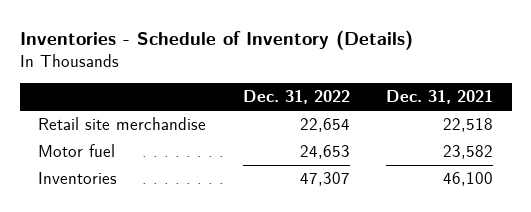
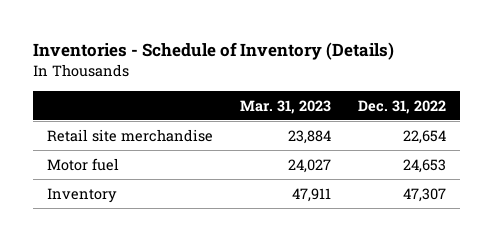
- | Dec. 31, 2022 | Dec. 31, 2021
+ | Mar. 31, 2023 | Dec. 31, 2022
- Inventories | 47,307 | 46,100
+ Inventory | 47,911 | 47,307

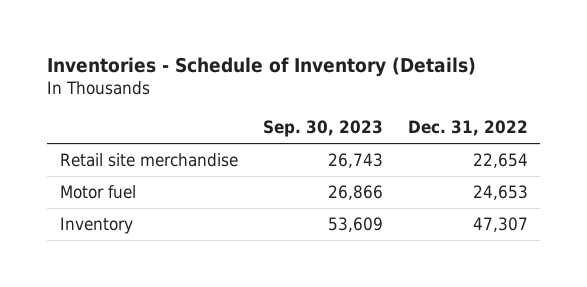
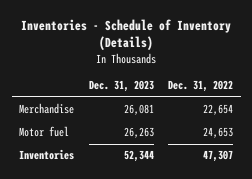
- | Sep. 30, 2023 | Dec. 31, 2022
+ | Dec. 31, 2023 | Dec. 31, 2022
- Retail site merchandise | 26,743 | 22,654
+ Merchandise | 26,081 | 22,654
- Inventory | 53,609 | 47,307
+ Inventories | 52,344 | 47,307

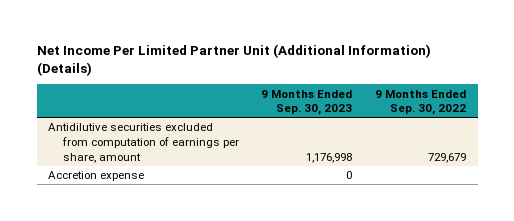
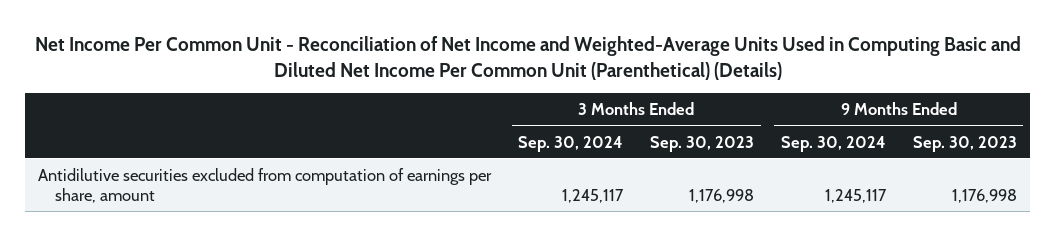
- Net Income Per Limited Partner Unit (Additional Information) (Details)
+ Net Income Per Common Unit - Reconciliation of Net Income and Weighted-Average Units Used in Computing Basic and Diluted Net Income Per Common Unit (Parenthetical) (Details)
- | 9 Months Ended Sep. 30, 2023 | 9 Months Ended Sep. 30, 2022
+ | 3 Months Ended Sep. 30, 2024 | 3 Months Ended Sep. 30, 2023 | 9 Months Ended Sep. 30, 2024 | 9 Months Ended Sep. 30, 2023
- Accretion expense | 0 |

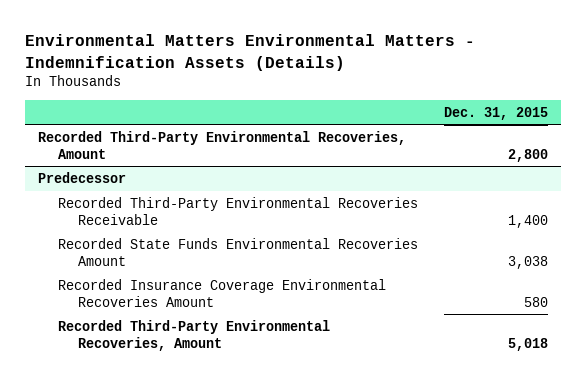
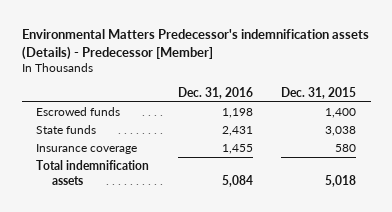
- Environmental Matters Environmental Matters - Indemnification Assets (Details)
+ Environmental Matters Predecessor's indemnification assets (Details) - Predecessor [Member]
- | Dec. 31, 2015
+ | Dec. 31, 2016 | Dec. 31, 2015
- Recorded Third-Party Environmental Recoveries, Amount | 2,800
- Predecessor
- Recorded Third-Party Environmental Recoveries Receivable | 1,400
- Recorded State Funds Environmental Recoveries Amount | 3,038
- Recorded Insurance Coverage Environmental Recoveries Amount | 580
- Recorded Third-Party Environmental Recoveries, Amount | 5,018
+ Escrowed funds | 1,198 | 1,400
+ State funds | 2,431 | 3,038
+ Insurance coverage | 1,455 | 580
+ Total indemnification assets | 5,084 | 5,018

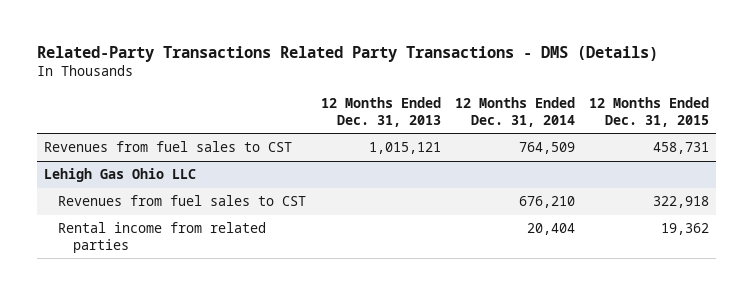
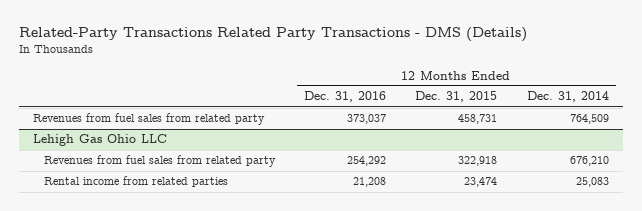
- | 12 Months Ended Dec. 31, 2013 | 12 Months Ended Dec. 31, 2014 | 12 Months Ended Dec. 31, 2015
+ | 12 Months Ended Dec. 31, 2016 | 12 Months Ended Dec. 31, 2015 | 12 Months Ended Dec. 31, 2014
- Revenues from fuel sales to CST | 1,015,121 | 764,509 | 458,731
+ Revenues from fuel sales from related party | 373,037 | 458,731 | 764,509
@ Lehigh Gas Ohio LLC
- Revenues from fuel sales to CST | | 676,210 | 322,918
- Rental income from related parties | | 20,404 | 19,362
+ Revenues from fuel sales from related party | 254,292 | 322,918 | 676,210
+ Rental income from related parties | 21,208 | 23,474 | 25,083

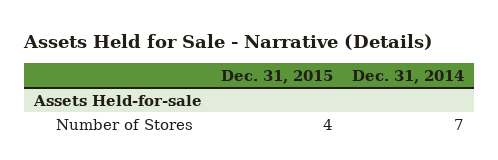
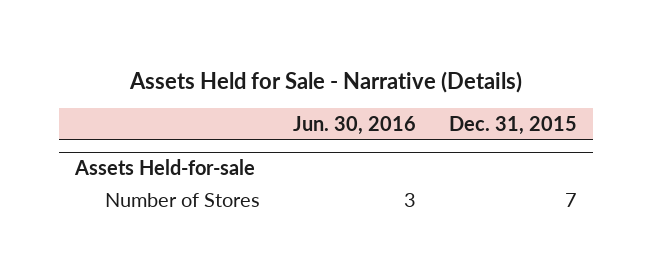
- | Dec. 31, 2015 | Dec. 31, 2014
+ | Jun. 30, 2016 | Dec. 31, 2015
@ Assets Held-for-sale
- Number of Stores | 4 | 7
+ Number of Stores | 3 | 7

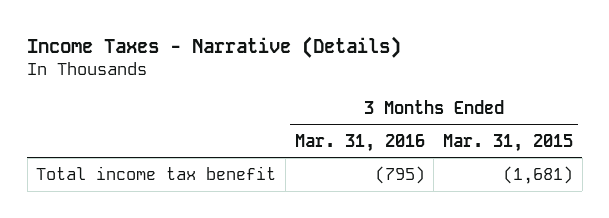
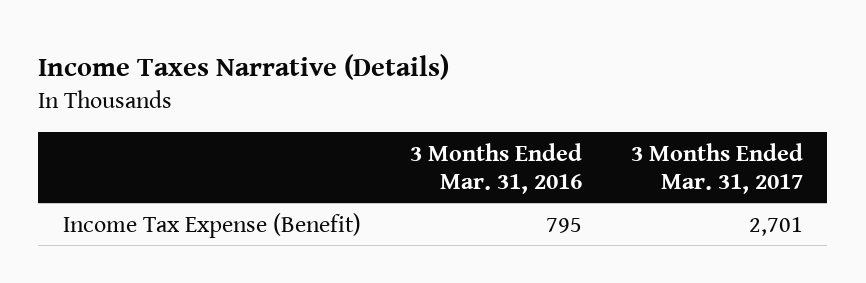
- Income Taxes - Narrative (Details)
+ Income Taxes Narrative (Details)
- | 3 Months Ended Mar. 31, 2016 | 3 Months Ended Mar. 31, 2015
+ | 3 Months Ended Mar. 31, 2016 | 3 Months Ended Mar. 31, 2017
- Total income tax benefit | (795) | (1,681)
+ Income Tax Expense (Benefit) | 795 | 2,701

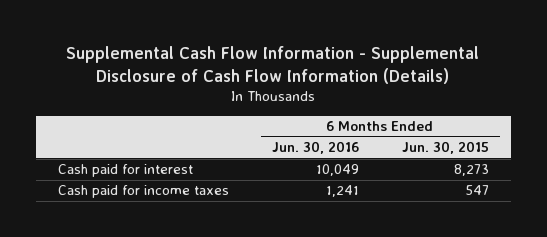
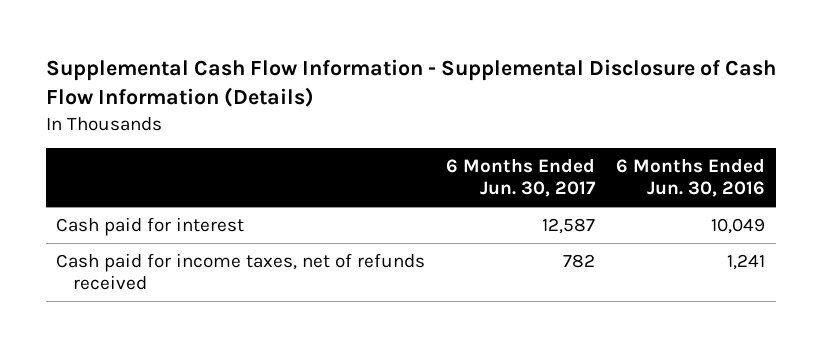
- | 6 Months Ended Jun. 30, 2016 | 6 Months Ended Jun. 30, 2015
+ | 6 Months Ended Jun. 30, 2017 | 6 Months Ended Jun. 30, 2016
- Cash paid for income taxes | 1,241 | 547
+ Cash paid for income taxes, net of refunds received | 782 | 1,241

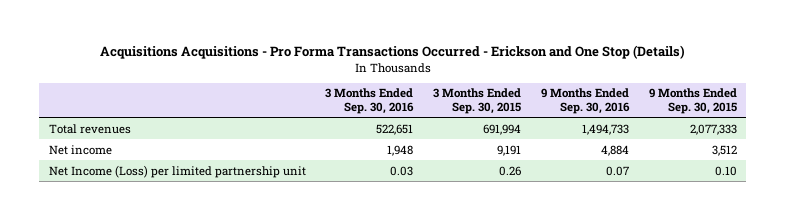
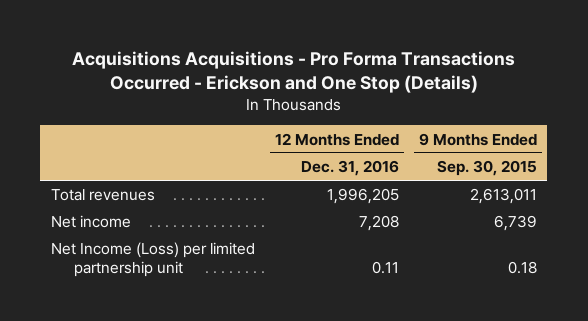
- | 3 Months Ended Sep. 30, 2016 | 3 Months Ended Sep. 30, 2015 | 9 Months Ended Sep. 30, 2016 | 9 Months Ended Sep. 30, 2015
+ | 12 Months Ended Dec. 31, 2016 | 9 Months Ended Sep. 30, 2015
- Total revenues | 522,651 | 691,994 | 1,494,733 | 2,077,333
- Net income | 1,948 | 9,191 | 4,884 | 3,512
- Net Income (Loss) per limited partnership unit | 0.03 | 0.26 | 0.07 | 0.10
+ Total revenues | 1,996,205 | 2,613,011
+ Net income | 7,208 | 6,739
+ Net Income (Loss) per limited partnership unit | 0.11 | 0.18

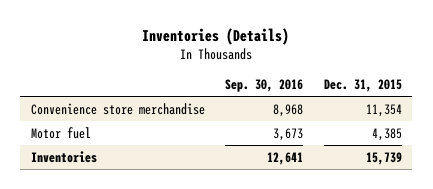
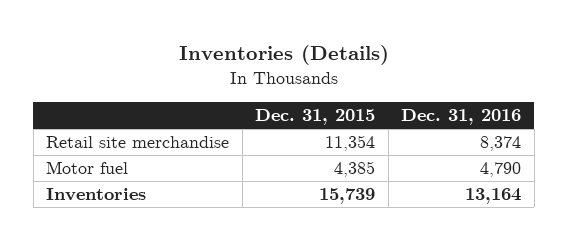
- | Sep. 30, 2016 | Dec. 31, 2015
+ | Dec. 31, 2015 | Dec. 31, 2016
- Convenience store merchandise | 8,968 | 11,354
+ Retail site merchandise | 11,354 | 8,374

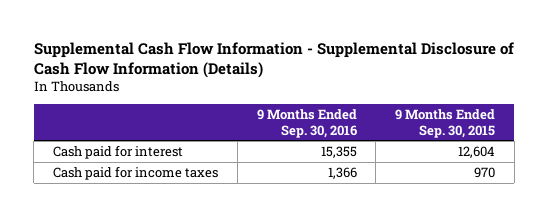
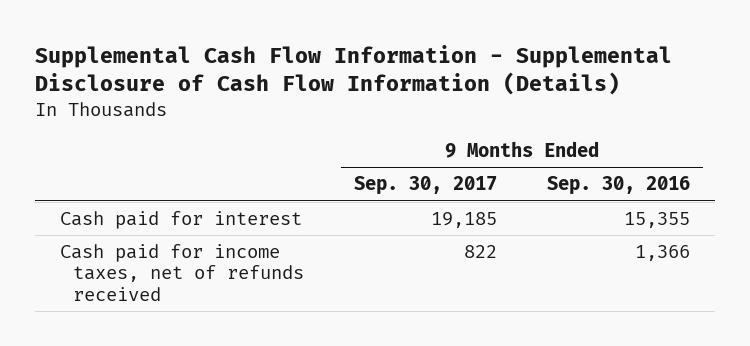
- | 9 Months Ended Sep. 30, 2016 | 9 Months Ended Sep. 30, 2015
+ | 9 Months Ended Sep. 30, 2017 | 9 Months Ended Sep. 30, 2016
- Cash paid for income taxes | 1,366 | 970
+ Cash paid for income taxes, net of refunds received | 822 | 1,366

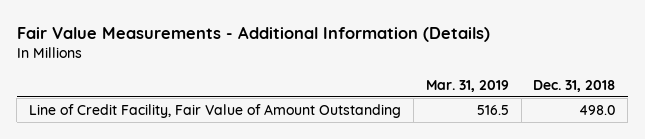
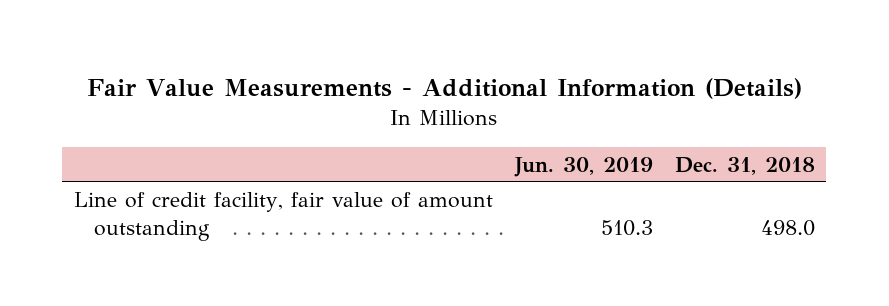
- | Mar. 31, 2019 | Dec. 31, 2018
+ | Jun. 30, 2019 | Dec. 31, 2018
- Line of Credit Facility, Fair Value of Amount Outstanding | 516.5 | 498.0
+ Line of credit facility, fair value of amount outstanding | 510.3 | 498.0

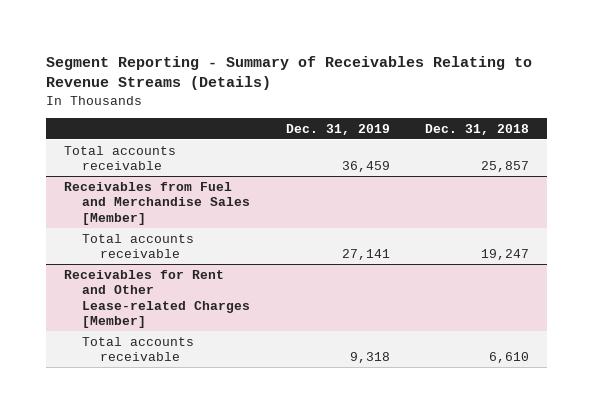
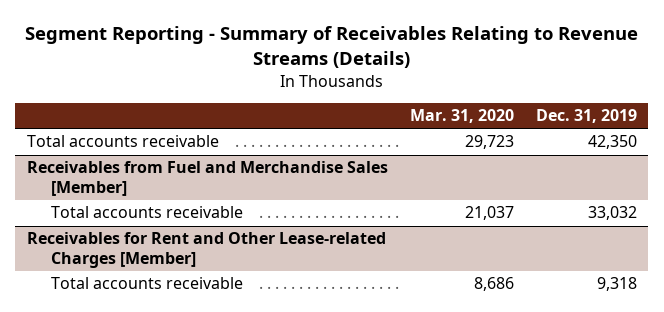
- | Dec. 31, 2019 | Dec. 31, 2018
+ | Mar. 31, 2020 | Dec. 31, 2019
- Total accounts receivable | 36,459 | 25,857
+ Total accounts receivable | 29,723 | 42,350
@ Receivables from Fuel and Merchandise Sales [Member]
- Total accounts receivable | 27,141 | 19,247
+ Total accounts receivable | 21,037 | 33,032

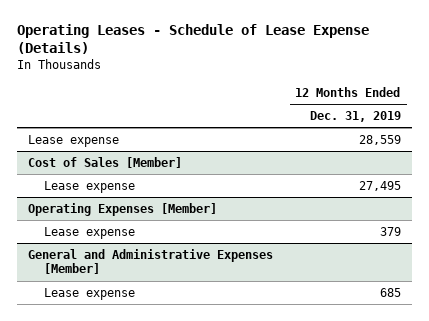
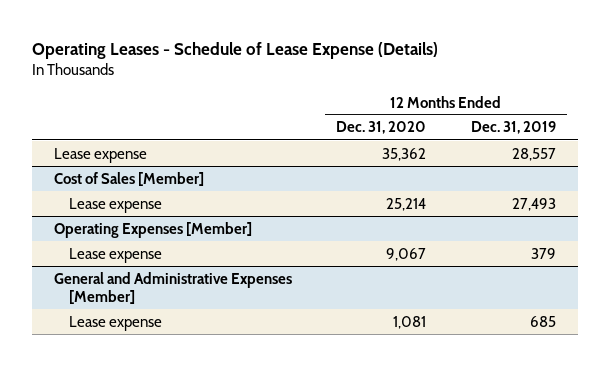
- | 12 Months Ended Dec. 31, 2019
+ | 12 Months Ended Dec. 31, 2020 | 12 Months Ended Dec. 31, 2019
- Lease expense | 28,559
+ Lease expense | 35,362 | 28,557
@ Cost of Sales [Member]
- Lease expense | 27,495
+ Lease expense | 25,214 | 27,493

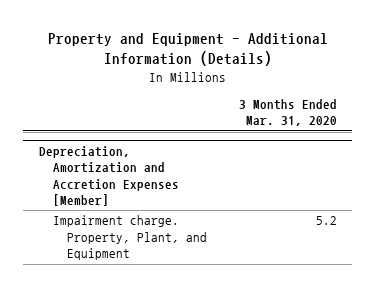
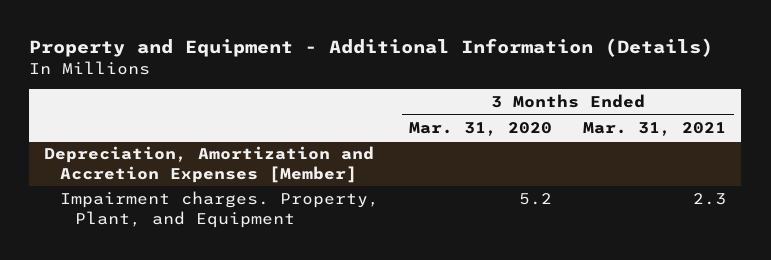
- | 3 Months Ended Mar. 31, 2020
+ | 3 Months Ended Mar. 31, 2020 | 3 Months Ended Mar. 31, 2021
@ Depreciation, Amortization and Accretion Expenses [Member]
- Impairment charge. Property, Plant, and Equipment | 5.2
+ Impairment charges. Property, Plant, and Equipment | 5.2 | 2.3

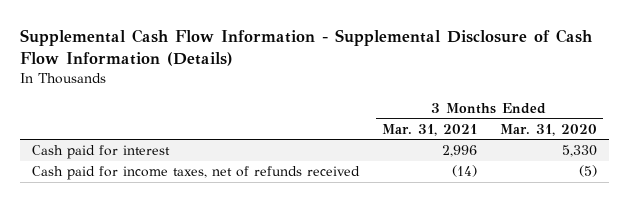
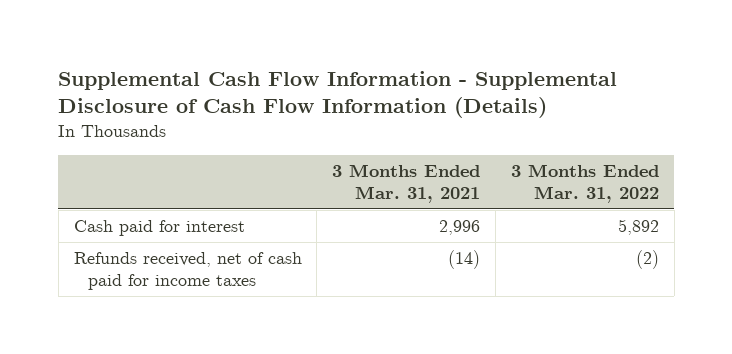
- | 3 Months Ended Mar. 31, 2021 | 3 Months Ended Mar. 31, 2020
+ | 3 Months Ended Mar. 31, 2021 | 3 Months Ended Mar. 31, 2022
- Cash paid for income taxes, net of refunds received | (14) | (5)
+ Refunds received, net of cash paid for income taxes | (14) | (2)

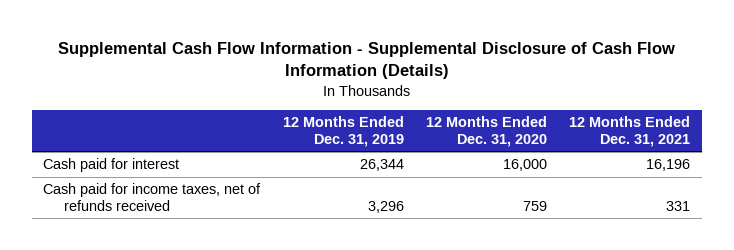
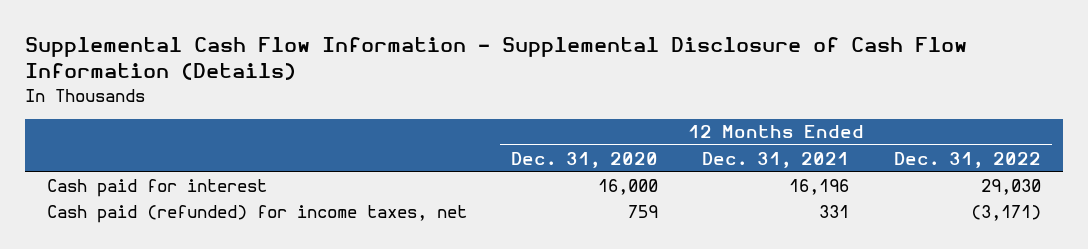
- | 12 Months Ended Dec. 31, 2019 | 12 Months Ended Dec. 31, 2020 | 12 Months Ended Dec. 31, 2021
+ | 12 Months Ended Dec. 31, 2020 | 12 Months Ended Dec. 31, 2021 | 12 Months Ended Dec. 31, 2022
- Cash paid for income taxes, net of refunds received | 3,296 | 759 | 331
+ Cash paid (refunded) for income taxes, net | 759 | 331 | (3,171)

